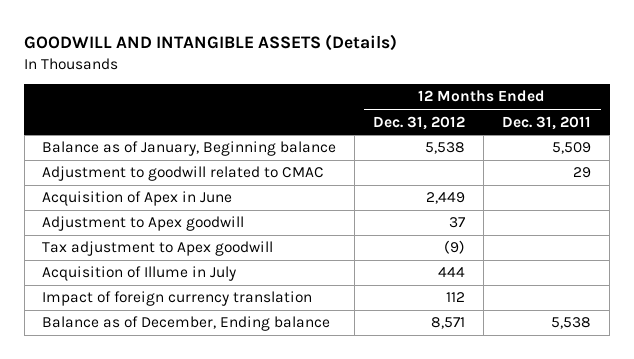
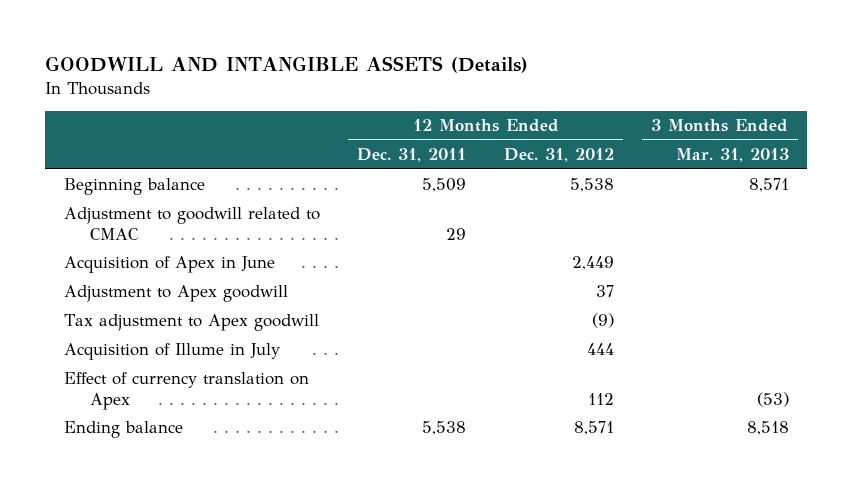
- | 12 Months Ended Dec. 31, 2012 | 12 Months Ended Dec. 31, 2011
+ | 12 Months Ended Dec. 31, 2011 | 12 Months Ended Dec. 31, 2012 | 3 Months Ended Mar. 31, 2013
- Balance as of January, Beginning balance | 5,538 | 5,509
+ Beginning balance | 5,509 | 5,538 | 8,571
- Impact of foreign currency translation | 112 |
- Balance as of December, Ending balance | 8,571 | 5,538
+ Effect of currency translation on Apex | | 112 | (53)
+ Ending balance | 5,538 | 8,571 | 8,518

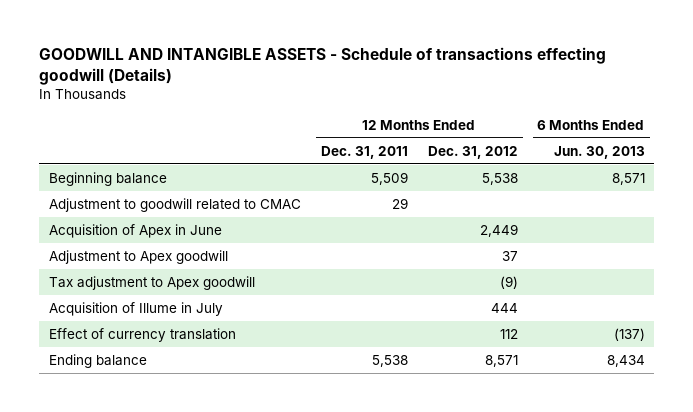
- GOODWILL AND INTANGIBLE ASSETS (Details)
+ GOODWILL AND INTANGIBLE ASSETS - Schedule of transactions effecting goodwill (Details)
- | 12 Months Ended Dec. 31, 2011 | 12 Months Ended Dec. 31, 2012 | 3 Months Ended Mar. 31, 2013
+ | 12 Months Ended Dec. 31, 2011 | 12 Months Ended Dec. 31, 2012 | 6 Months Ended Jun. 30, 2013
- Effect of currency translation on Apex | | 112 | (53)
+ Effect of currency translation | | 112 | (137)

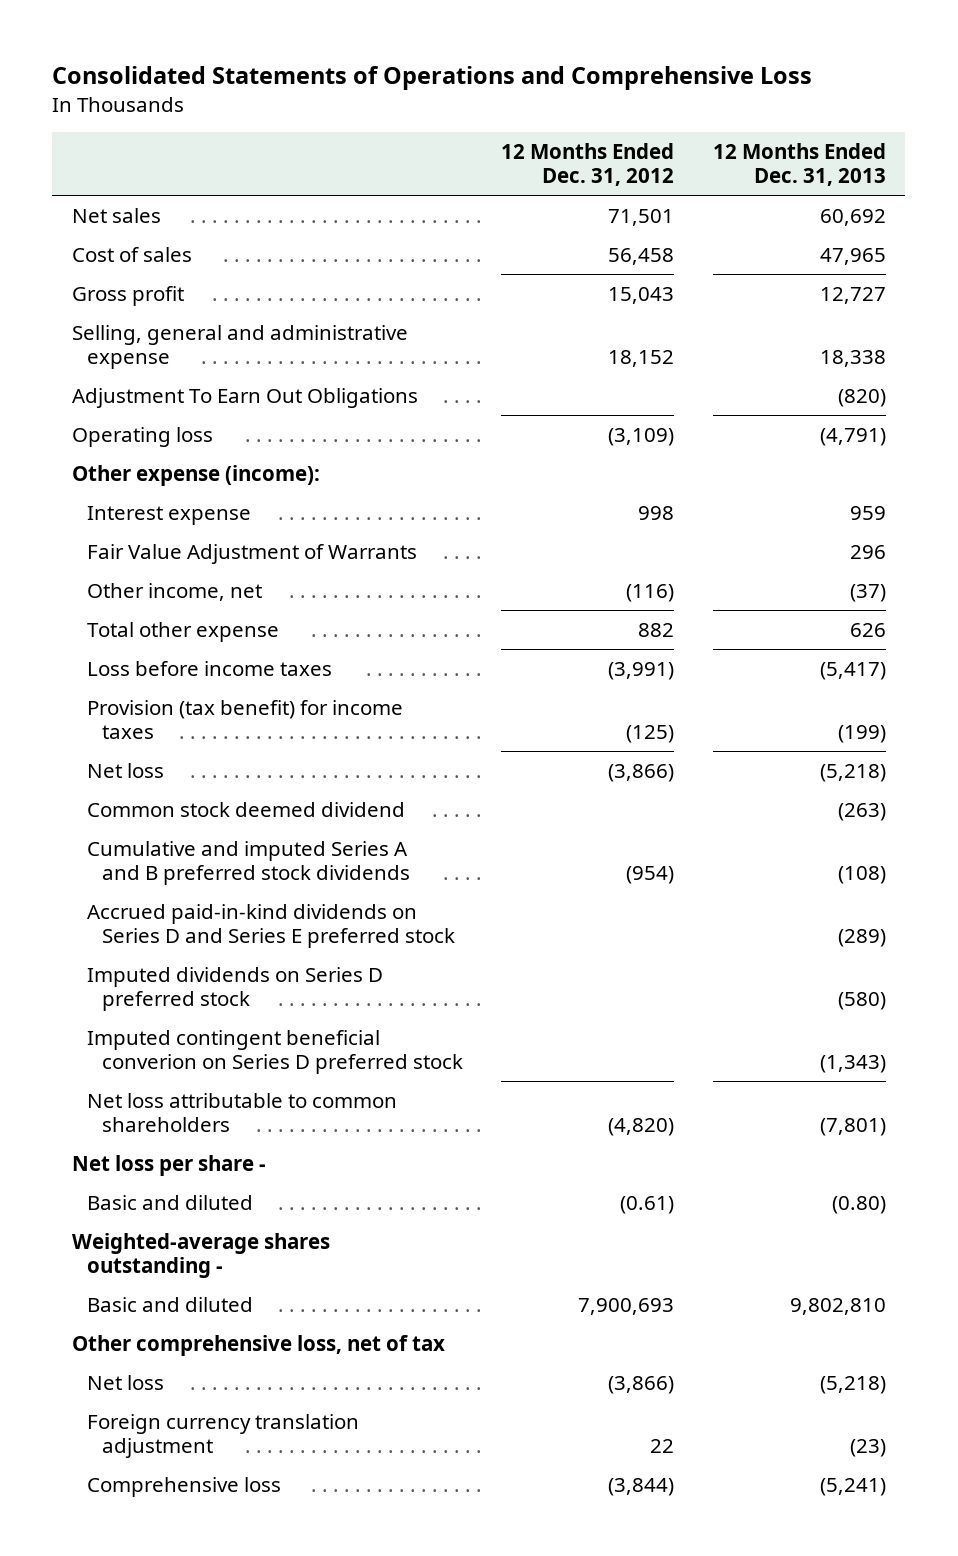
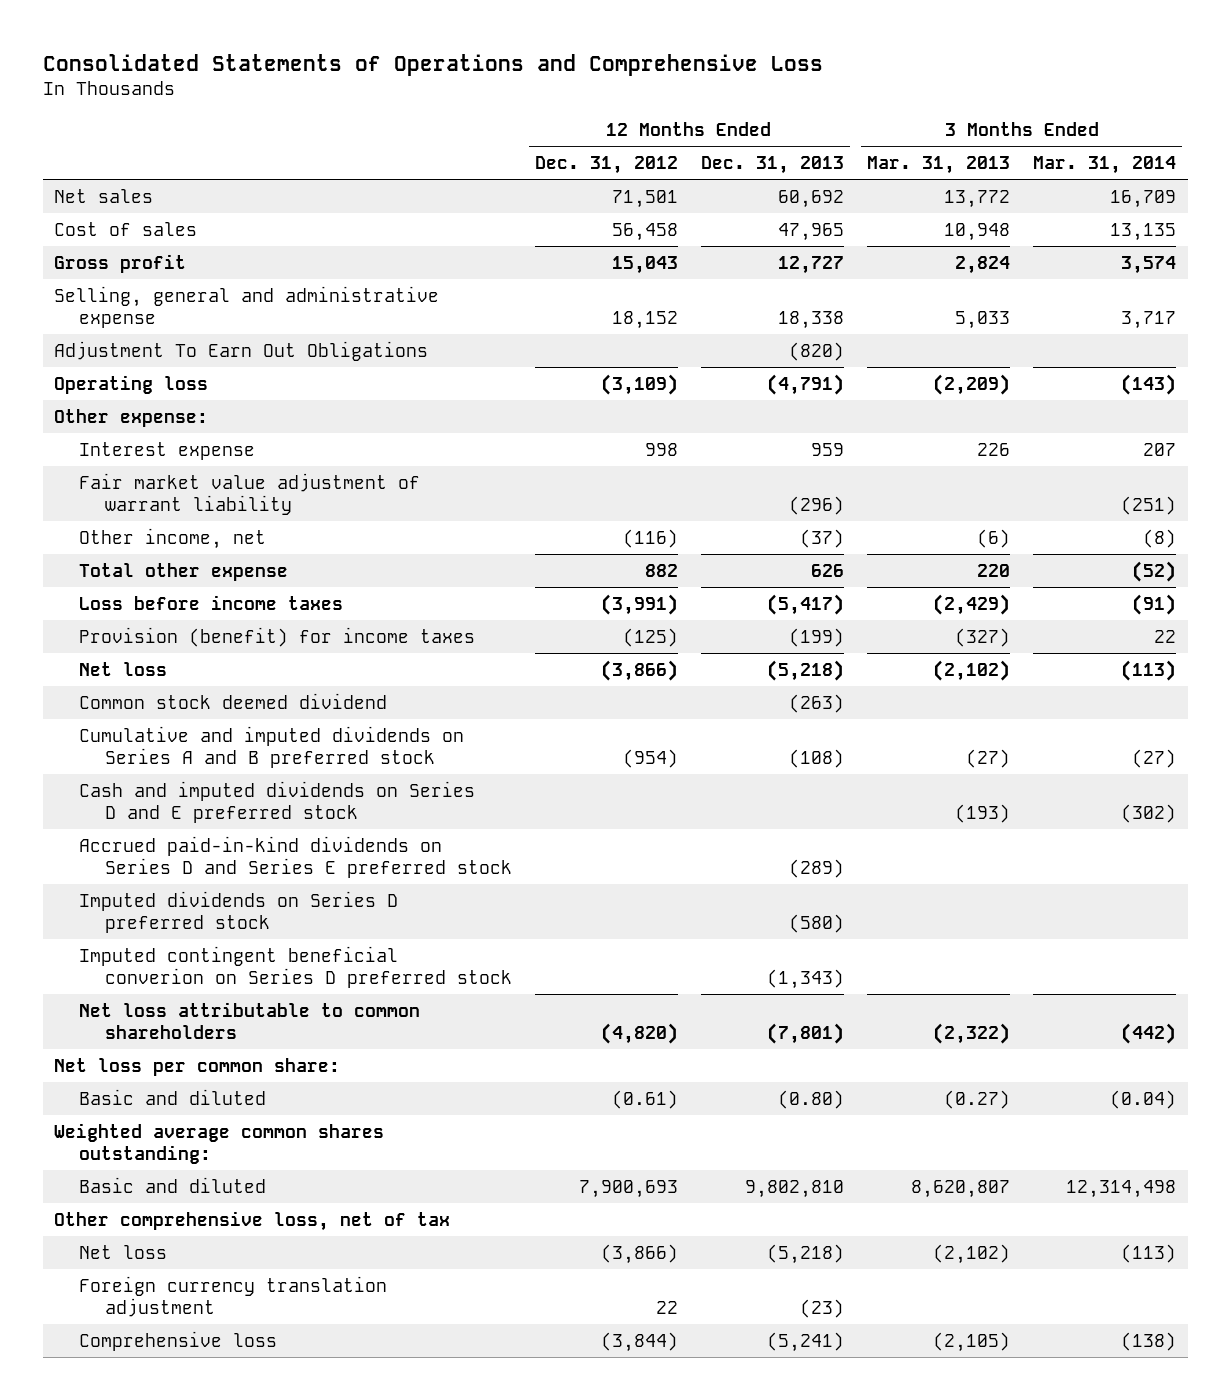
- | 12 Months Ended Dec. 31, 2012 | 12 Months Ended Dec. 31, 2013
+ | 12 Months Ended Dec. 31, 2012 | 12 Months Ended Dec. 31, 2013 | 3 Months Ended Mar. 31, 2013 | 3 Months Ended Mar. 31, 2014
- Other expense (income):
+ Other expense:
- Fair Value Adjustment of Warrants | | 296
+ Fair market value adjustment of warrant liability | | (296) | | (251)
- Provision (tax benefit) for income taxes | (125) | (199)
+ Provision (benefit) for income taxes | (125) | (199) | (327) | 22
- Cumulative and imputed Series A and B preferred stock dividends | (954) | (108)
+ Cumulative and imputed dividends on Series A and B preferred stock | (954) | (108) | (27) | (27)
+ Cash and imputed dividends on Series D and E preferred stock | | | (193) | (302)
- Net loss per share -
+ Net loss per common share:
- Weighted-average shares outstanding -
+ Weighted average common shares outstanding:

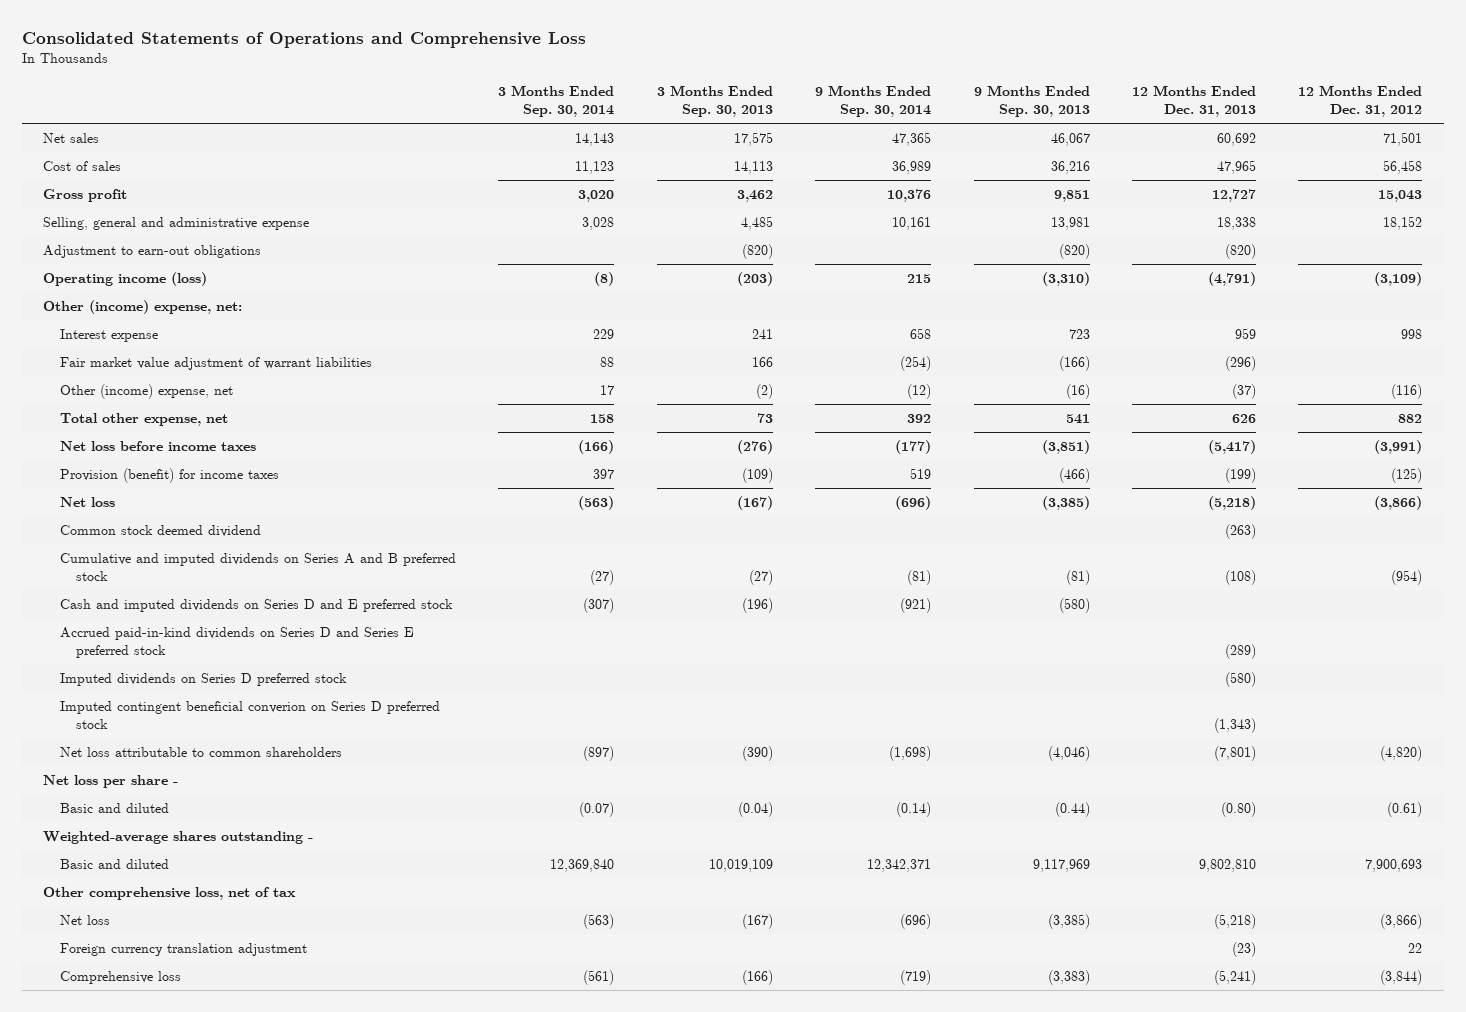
- | 12 Months Ended Dec. 31, 2012 | 12 Months Ended Dec. 31, 2013 | 3 Months Ended Mar. 31, 2013 | 3 Months Ended Mar. 31, 2014
+ | 3 Months Ended Sep. 30, 2014 | 3 Months Ended Sep. 30, 2013 | 9 Months Ended Sep. 30, 2014 | 9 Months Ended Sep. 30, 2013 | 12 Months Ended Dec. 31, 2013 | 12 Months Ended Dec. 31, 2012
- Adjustment To Earn Out Obligations | | (820) | |
- Operating loss | (3,109) | (4,791) | (2,209) | (143)
- Other expense:
+ Adjustment to earn-out obligations | | (820) | | (820) | (820) |
+ Operating income (loss) | (8) | (203) | 215 | (3,310) | (4,791) | (3,109)
+ Other (income) expense, net:
- Fair market value adjustment of warrant liability | | (296) | | (251)
- Other income, net | (116) | (37) | (6) | (8)
- Total other expense | 882 | 626 | 220 | (52)
- Loss before income taxes | (3,991) | (5,417) | (2,429) | (91)
+ Fair market value adjustment of warrant liabilities | 88 | 166 | (254) | (166) | (296) |
+ Other (income) expense, net | 17 | (2) | (12) | (16) | (37) | (116)
+ Total other expense, net | 158 | 73 | 392 | 541 | 626 | 882
+ Net loss before income taxes | (166) | (276) | (177) | (3,851) | (5,417) | (3,991)
- Net loss per common share:
+ Net loss per share -
- Weighted average common shares outstanding:
+ Weighted-average shares outstanding -

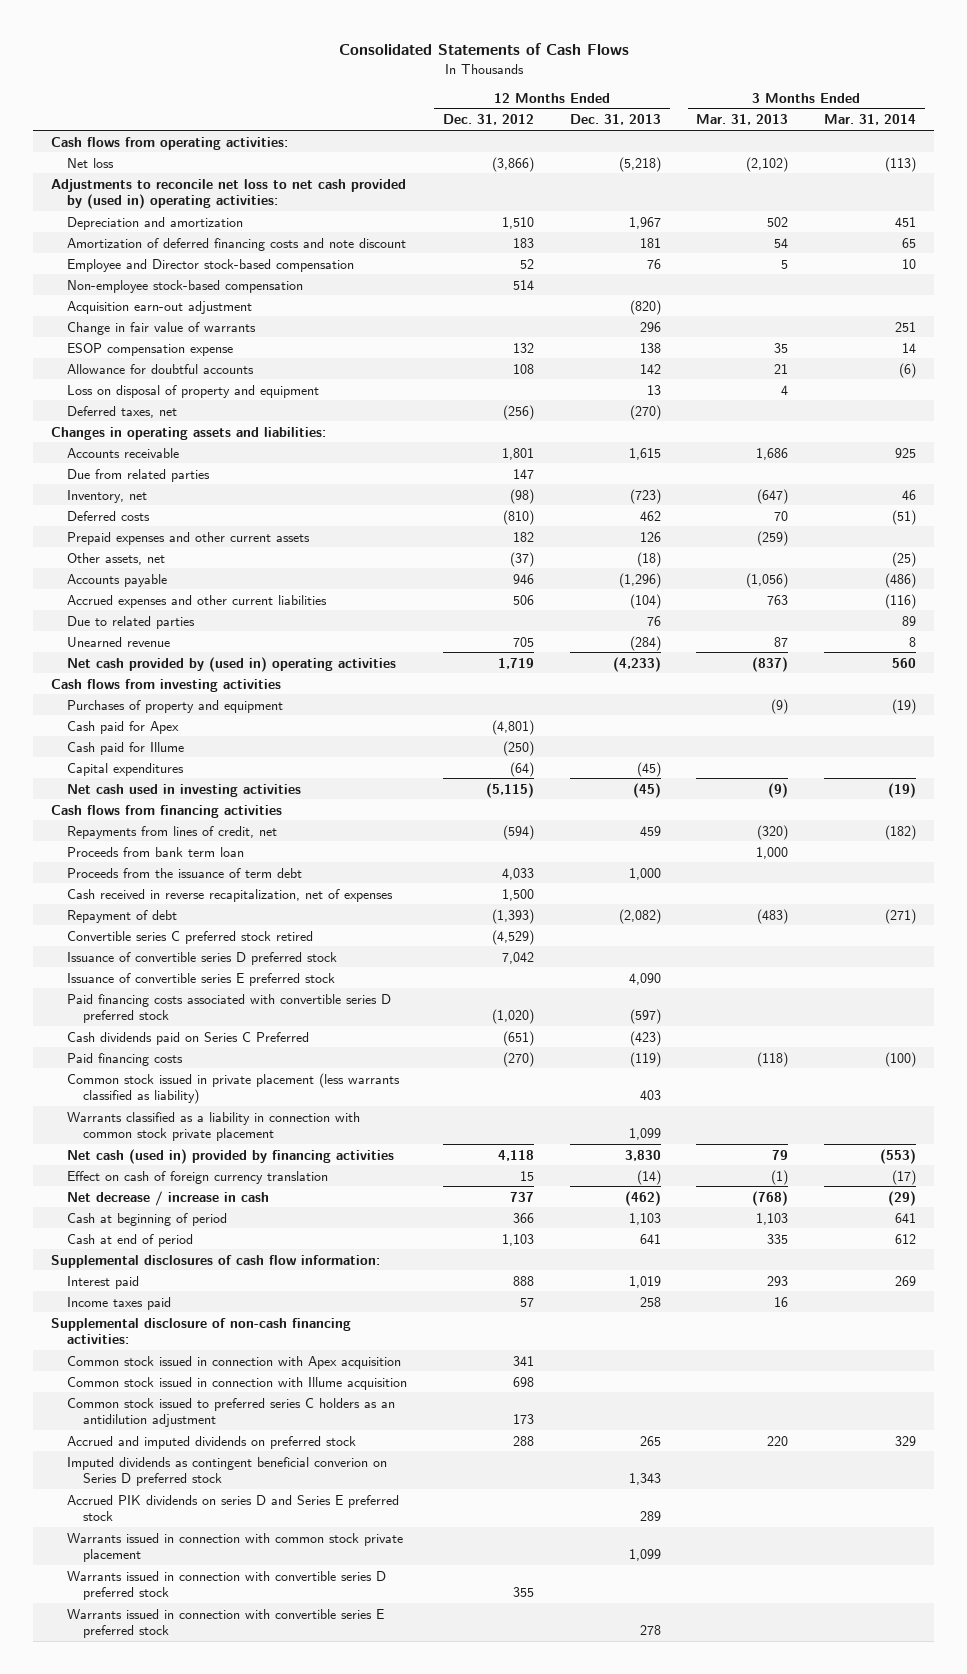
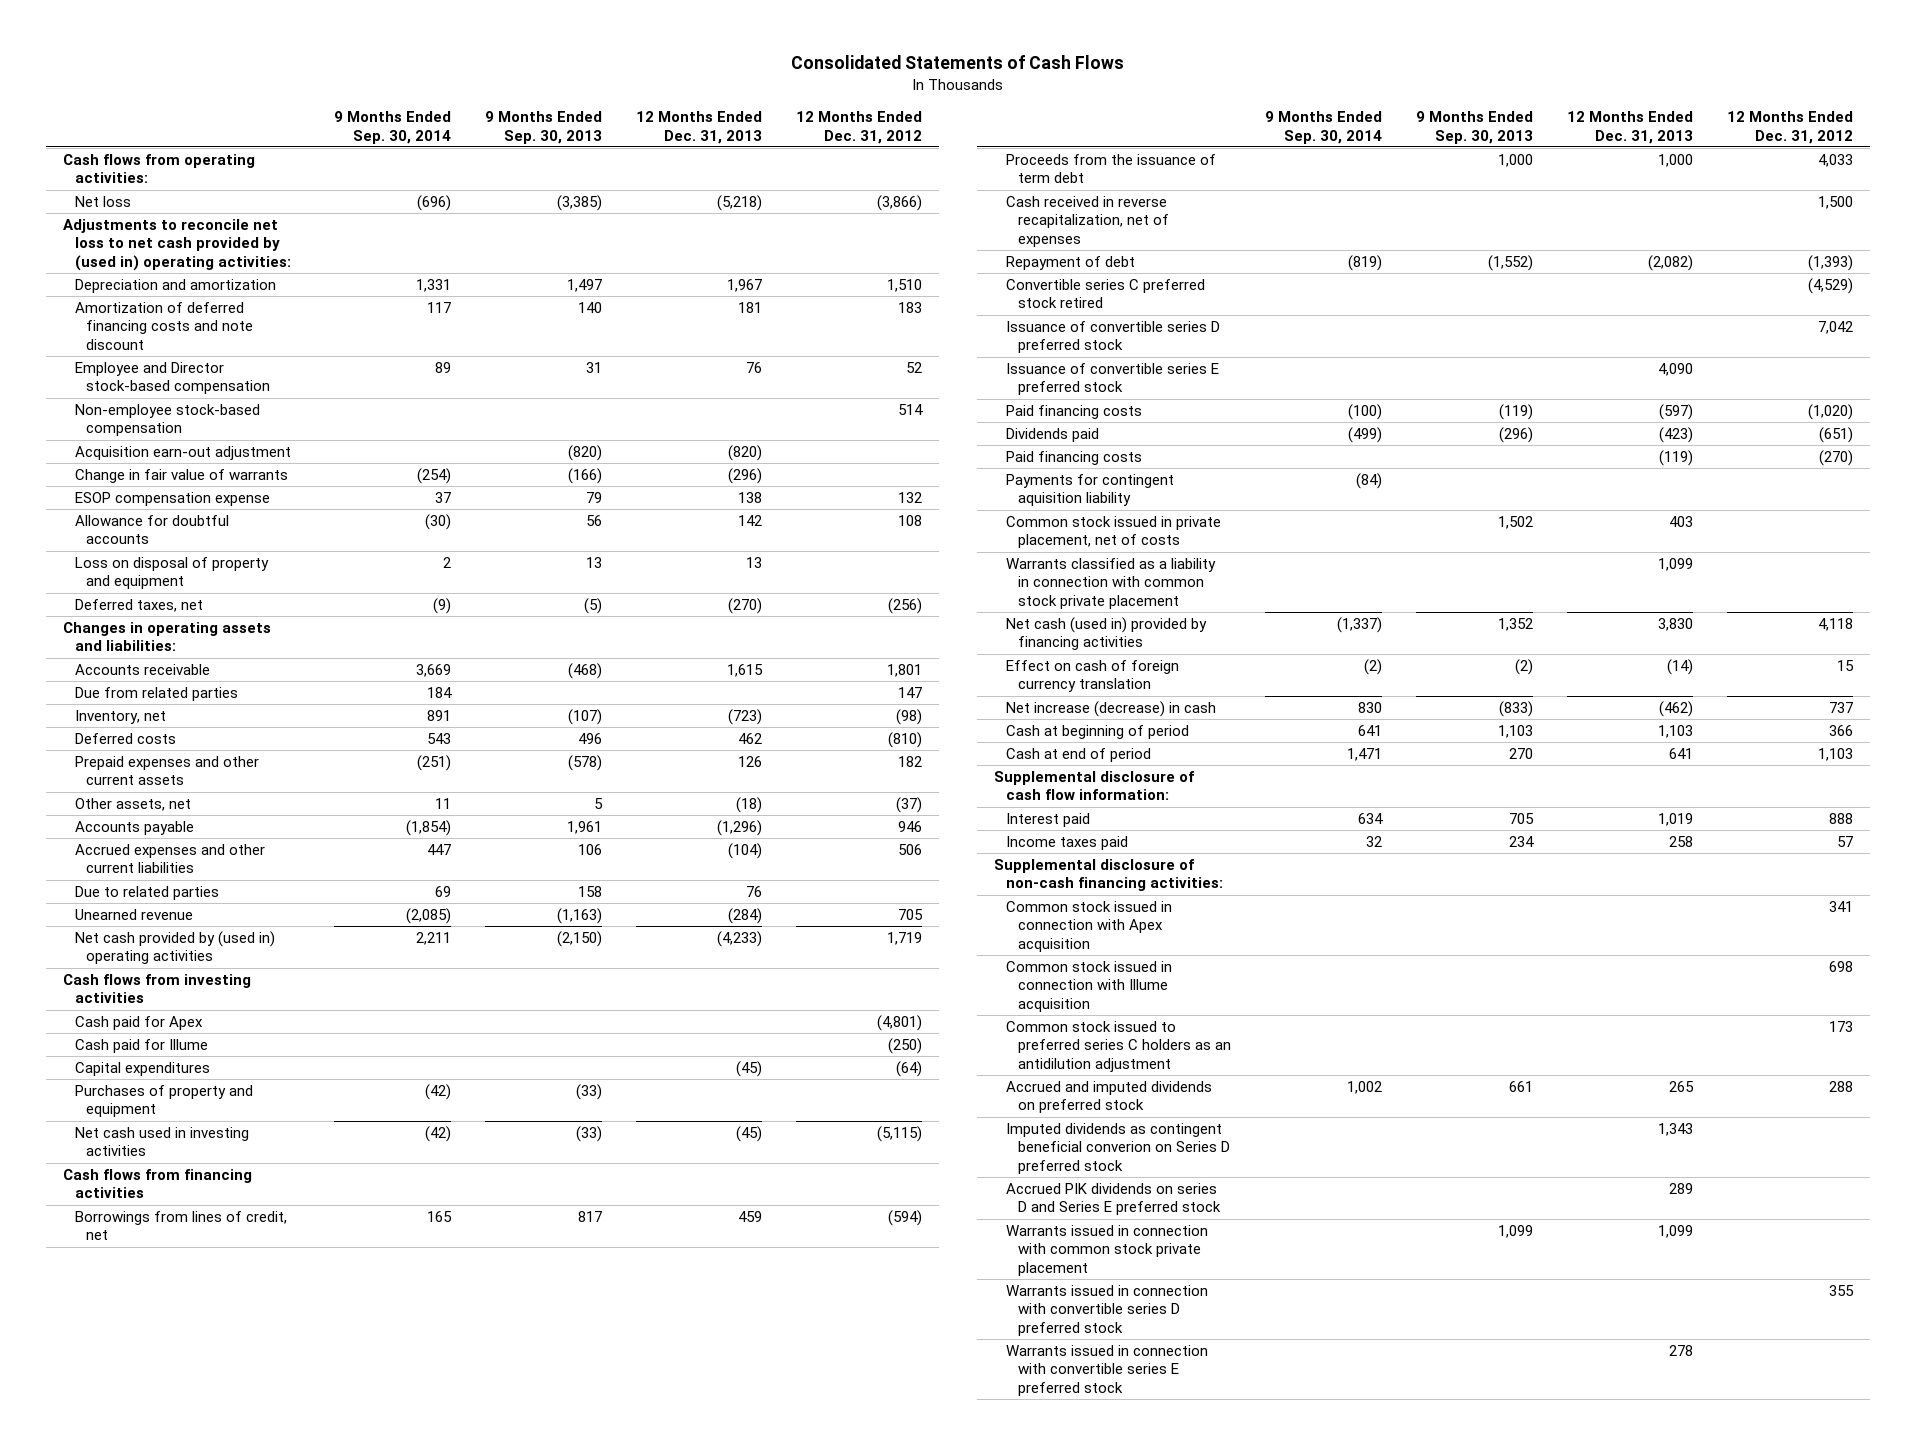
- | 12 Months Ended Dec. 31, 2012 | 12 Months Ended Dec. 31, 2013 | 3 Months Ended Mar. 31, 2013 | 3 Months Ended Mar. 31, 2014
+ | 9 Months Ended Sep. 30, 2014 | 9 Months Ended Sep. 30, 2013 | 12 Months Ended Dec. 31, 2013 | 12 Months Ended Dec. 31, 2012
- Change in fair value of warrants | | 296 | | 251
+ Change in fair value of warrants | (254) | (166) | (296) |
moved down: Purchases of property and equipment | (42) | (33) | |
- Repayments from lines of credit, net | (594) | 459 | (320) | (182)
- Proceeds from bank term loan | | | 1,000 |
+ Borrowings from lines of credit, net | 165 | 817 | 459 | (594)
- Paid financing costs associated with convertible series D preferred stock | (1,020) | (597) | |
- Cash dividends paid on Series C Preferred | (651) | (423) | |
+ Paid financing costs | (100) | (119) | (597) | (1,020)
+ Dividends paid | (499) | (296) | (423) | (651)
- Common stock issued in private placement (less warrants classified as liability) | | 403 | |
+ Payments for contingent aquisition liability | (84) | | |
+ Common stock issued in private placement, net of costs | | 1,502 | 403 |
- Net decrease / increase in cash | 737 | (462) | (768) | (29)
+ Net increase (decrease) in cash | 830 | (833) | (462) | 737
- Supplemental disclosures of cash flow information:
+ Supplemental disclosure of cash flow information:

